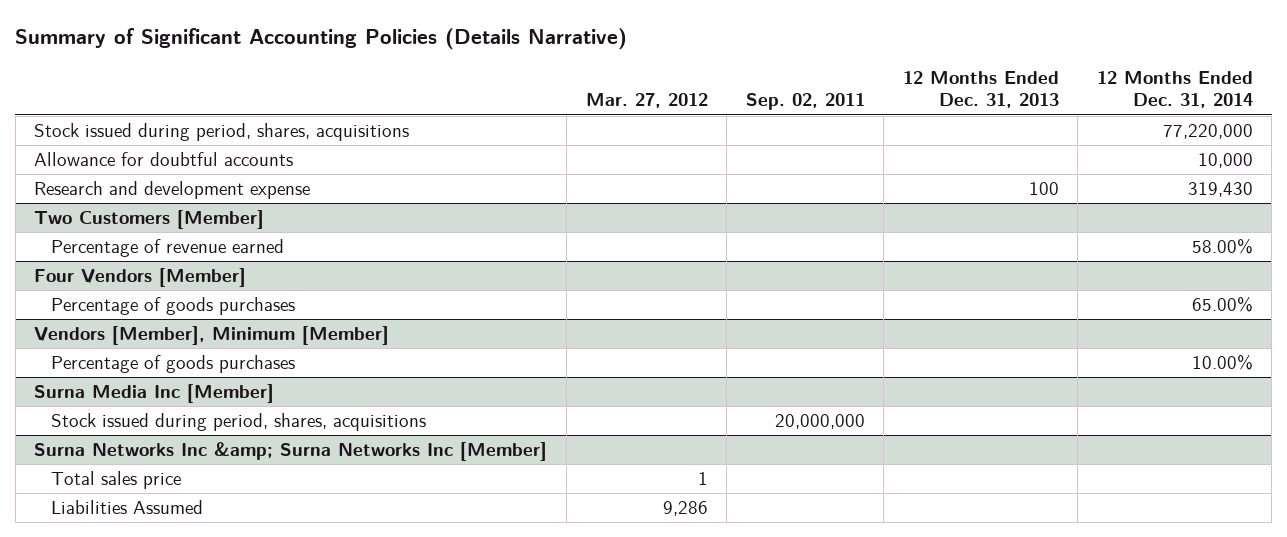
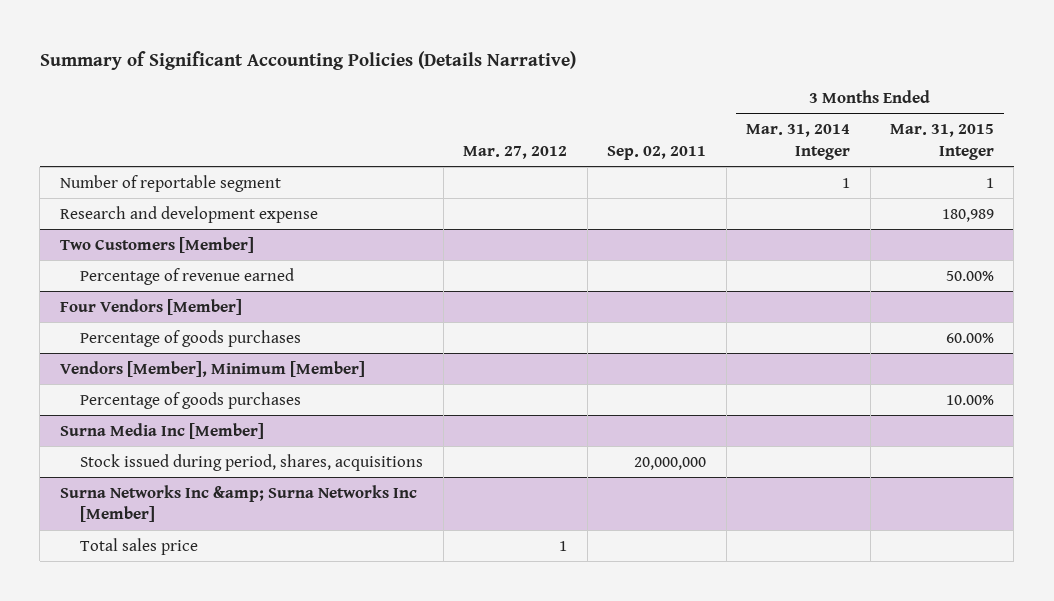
- | Mar. 27, 2012 | Sep. 02, 2011 | 12 Months Ended Dec. 31, 2013 | 12 Months Ended Dec. 31, 2014
+ | Mar. 27, 2012 | Sep. 02, 2011 | 3 Months Ended Mar. 31, 2014 Integer | 3 Months Ended Mar. 31, 2015 Integer
- Stock issued during period, shares, acquisitions | | | | 77,220,000
- Allowance for doubtful accounts | | | | 10,000
+ Number of reportable segment | | | 1 | 1
@ Surna Networks Inc &amp; Surna Networks Inc [Member]
- Liabilities Assumed | 9,286 | | |

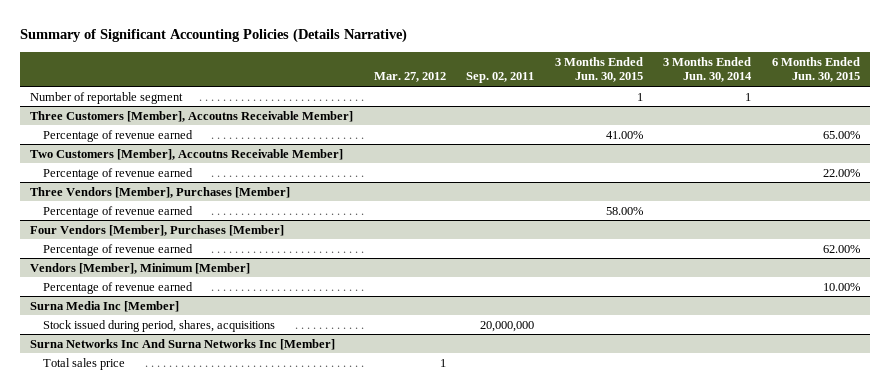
- | Mar. 27, 2012 | Sep. 02, 2011 | 3 Months Ended Mar. 31, 2014 Integer | 3 Months Ended Mar. 31, 2015 Integer
+ | Mar. 27, 2012 | Sep. 02, 2011 | 3 Months Ended Jun. 30, 2015 | 3 Months Ended Jun. 30, 2014 | 6 Months Ended Jun. 30, 2015
- Research and development expense | | | | 180,989
- Two Customers [Member]
+ Three Customers [Member], Accoutns Receivable Member]
+ Percentage of revenue earned | | | 41.00% | | 65.00%
+ Two Customers [Member], Accoutns Receivable Member]
- Four Vendors [Member]
- Percentage of goods purchases | | | | 60.00%
+ Three Vendors [Member], Purchases [Member]
+ Percentage of revenue earned | | | 58.00% | |
+ Four Vendors [Member], Purchases [Member]
+ Percentage of revenue earned | | | | | 62.00%
@ Vendors [Member], Minimum [Member]
- Percentage of goods purchases | | | | 10.00%
+ Percentage of revenue earned | | | | | 10.00%
- Surna Networks Inc &amp; Surna Networks Inc [Member]
+ Surna Networks Inc And Surna Networks Inc [Member]

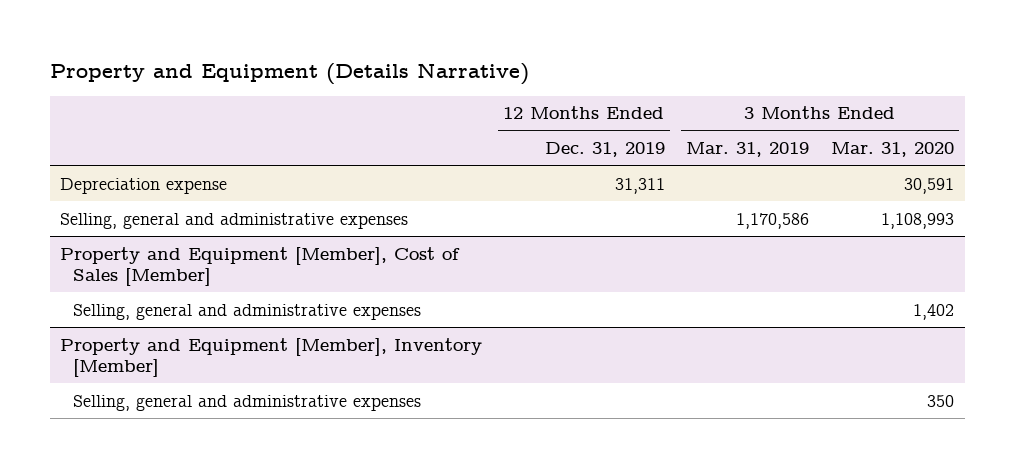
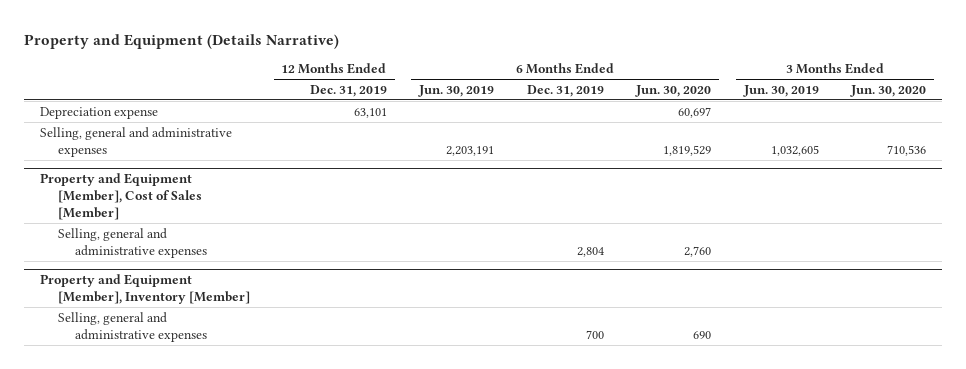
- | 12 Months Ended Dec. 31, 2019 | 3 Months Ended Mar. 31, 2019 | 3 Months Ended Mar. 31, 2020
+ | 12 Months Ended Dec. 31, 2019 | 6 Months Ended Jun. 30, 2019 | 6 Months Ended Dec. 31, 2019 | 6 Months Ended Jun. 30, 2020 | 3 Months Ended Jun. 30, 2019 | 3 Months Ended Jun. 30, 2020
- Depreciation expense | 31,311 | | 30,591
+ Depreciation expense | 63,101 | | | 60,697 | |

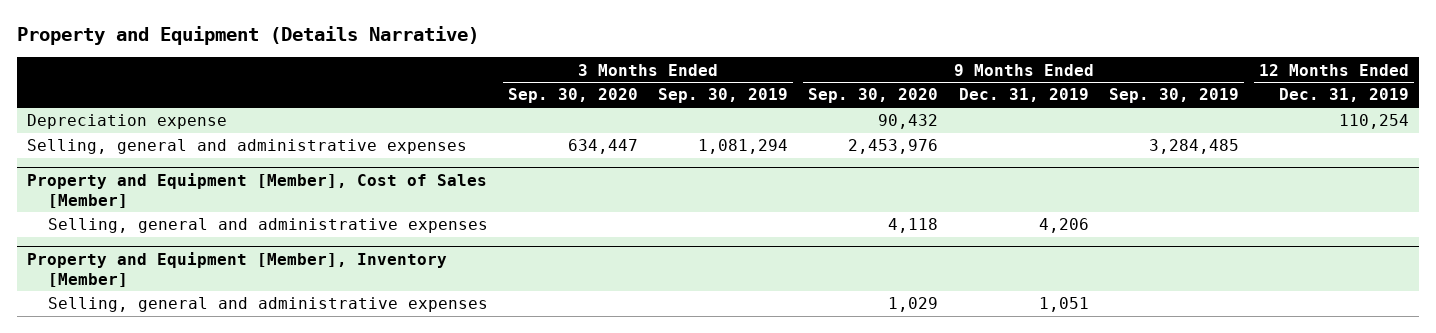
- | 12 Months Ended Dec. 31, 2019 | 6 Months Ended Jun. 30, 2019 | 6 Months Ended Dec. 31, 2019 | 6 Months Ended Jun. 30, 2020 | 3 Months Ended Jun. 30, 2019 | 3 Months Ended Jun. 30, 2020
+ | 3 Months Ended Sep. 30, 2020 | 3 Months Ended Sep. 30, 2019 | 9 Months Ended Sep. 30, 2020 | 9 Months Ended Dec. 31, 2019 | 9 Months Ended Sep. 30, 2019 | 12 Months Ended Dec. 31, 2019
- Depreciation expense | 63,101 | | | 60,697 | |
+ Depreciation expense | | | 90,432 | | | 110,254

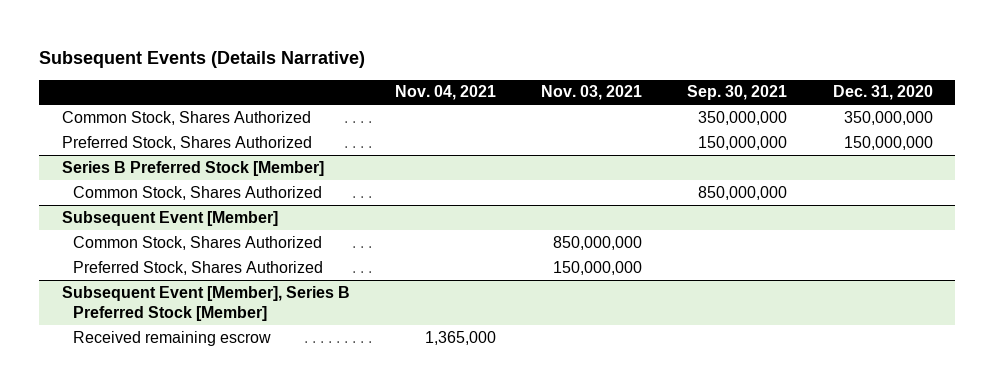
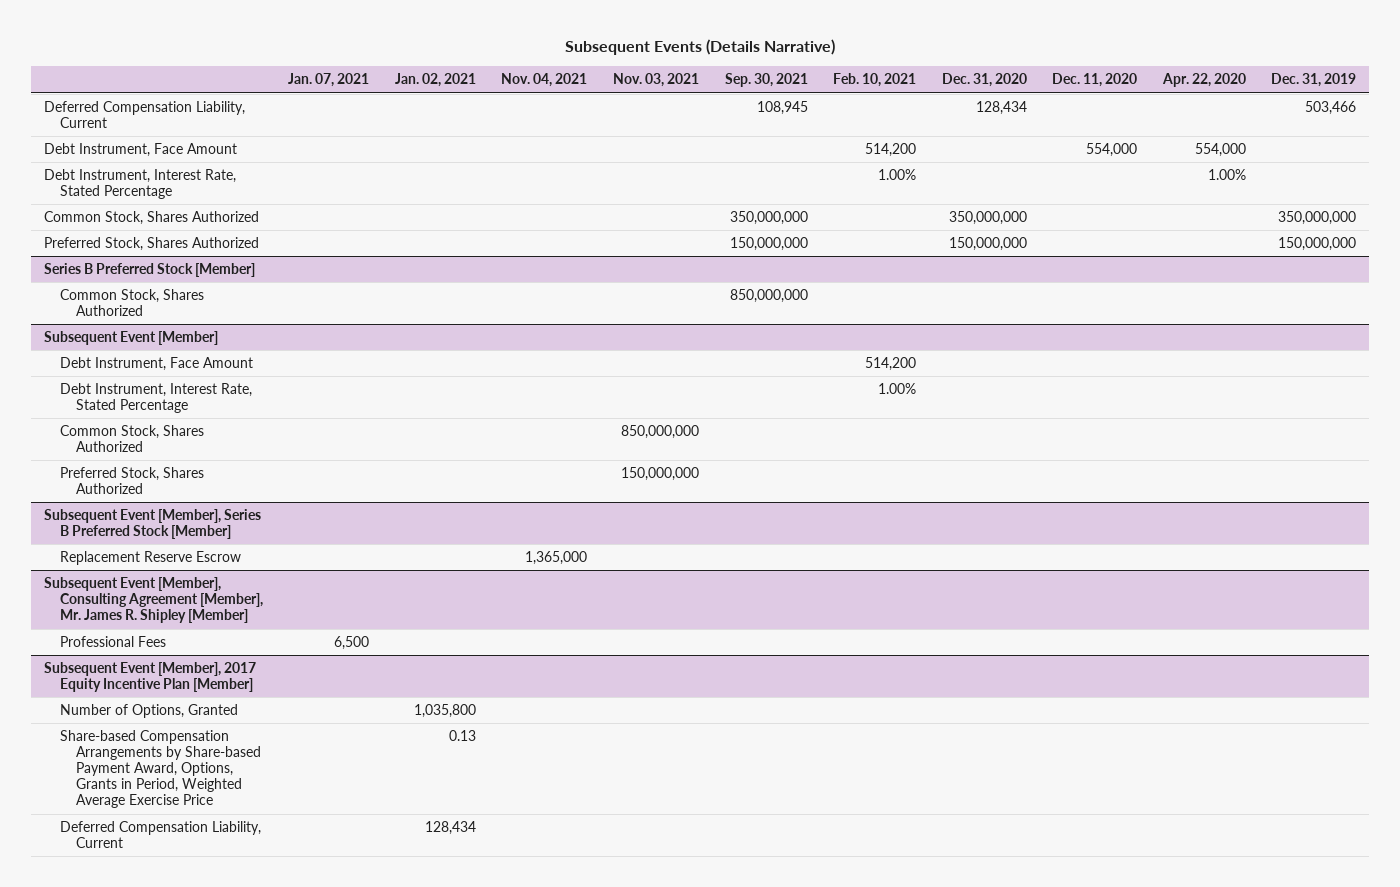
- | Nov. 04, 2021 | Nov. 03, 2021 | Sep. 30, 2021 | Dec. 31, 2020
+ | Jan. 07, 2021 | Jan. 02, 2021 | Nov. 04, 2021 | Nov. 03, 2021 | Sep. 30, 2021 | Feb. 10, 2021 | Dec. 31, 2020 | Dec. 11, 2020 | Apr. 22, 2020 | Dec. 31, 2019
+ Deferred Compensation Liability, Current | | | | | 108,945 | | 128,434 | | | 503,466
+ Debt Instrument, Face Amount | | | | | | 514,200 | | 554,000 | 554,000 |
+ Debt Instrument, Interest Rate, Stated Percentage | | | | | | 1.00% | | | 1.00% |
@ Subsequent Event [Member]
+ Debt Instrument, Face Amount | | | | | | 514,200 | | | |
+ Debt Instrument, Interest Rate, Stated Percentage | | | | | | 1.00% | | | |
@ Subsequent Event [Member], Series B Preferred Stock [Member]
- Received remaining escrow | 1,365,000 | | |
+ Replacement Reserve Escrow | | | 1,365,000 | | | | | | |
+ Subsequent Event [Member], Consulting Agreement [Member], Mr. James R. Shipley [Member]
+ Professional Fees | 6,500 | | | | | | | | |
+ Subsequent Event [Member], 2017 Equity Incentive Plan [Member]
+ Number of Options, Granted | | 1,035,800 | | | | | | | |
+ Share-based Compensation Arrangements by Share-based Payment Award, Options, Grants in Period, Weighted Average Exercise Price | | 0.13 | | | | | | | |
+ Deferred Compensation Liability, Current | | 128,434 | | | | | | | |

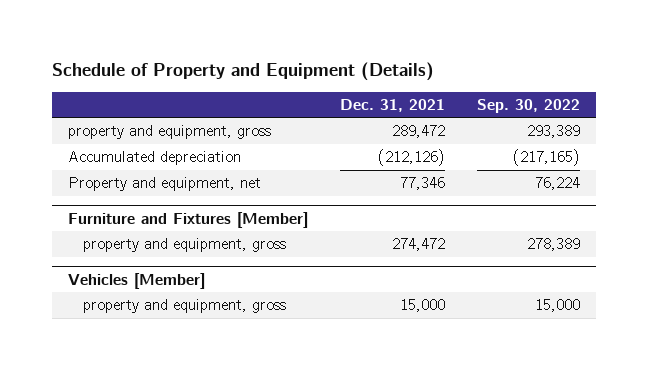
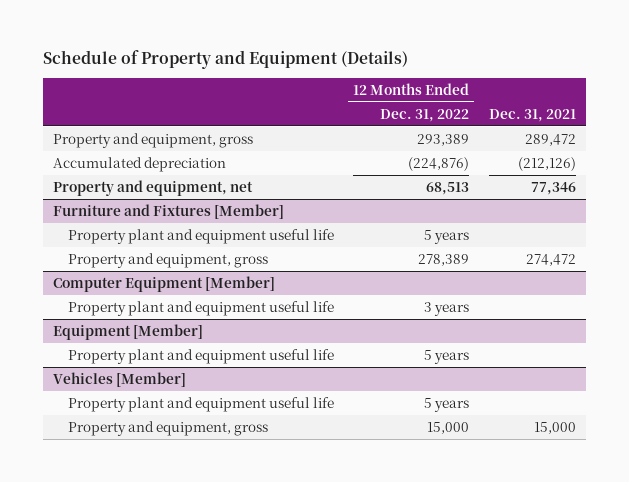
- | Dec. 31, 2021 | Sep. 30, 2022
+ | 12 Months Ended Dec. 31, 2022 | Dec. 31, 2021
- property and equipment, gross | 289,472 | 293,389
+ Property and equipment, gross | 293,389 | 289,472
@ Furniture and Fixtures [Member]
- property and equipment, gross | 274,472 | 278,389
+ Property plant and equipment useful life | 5 years |
+ Property and equipment, gross | 278,389 | 274,472
+ Computer Equipment [Member]
+ Property plant and equipment useful life | 3 years |
+ Equipment [Member]
+ Property plant and equipment useful life | 5 years |
@ Vehicles [Member]
- property and equipment, gross | 15,000 | 15,000
+ Property plant and equipment useful life | 5 years |
+ Property and equipment, gross | 15,000 | 15,000

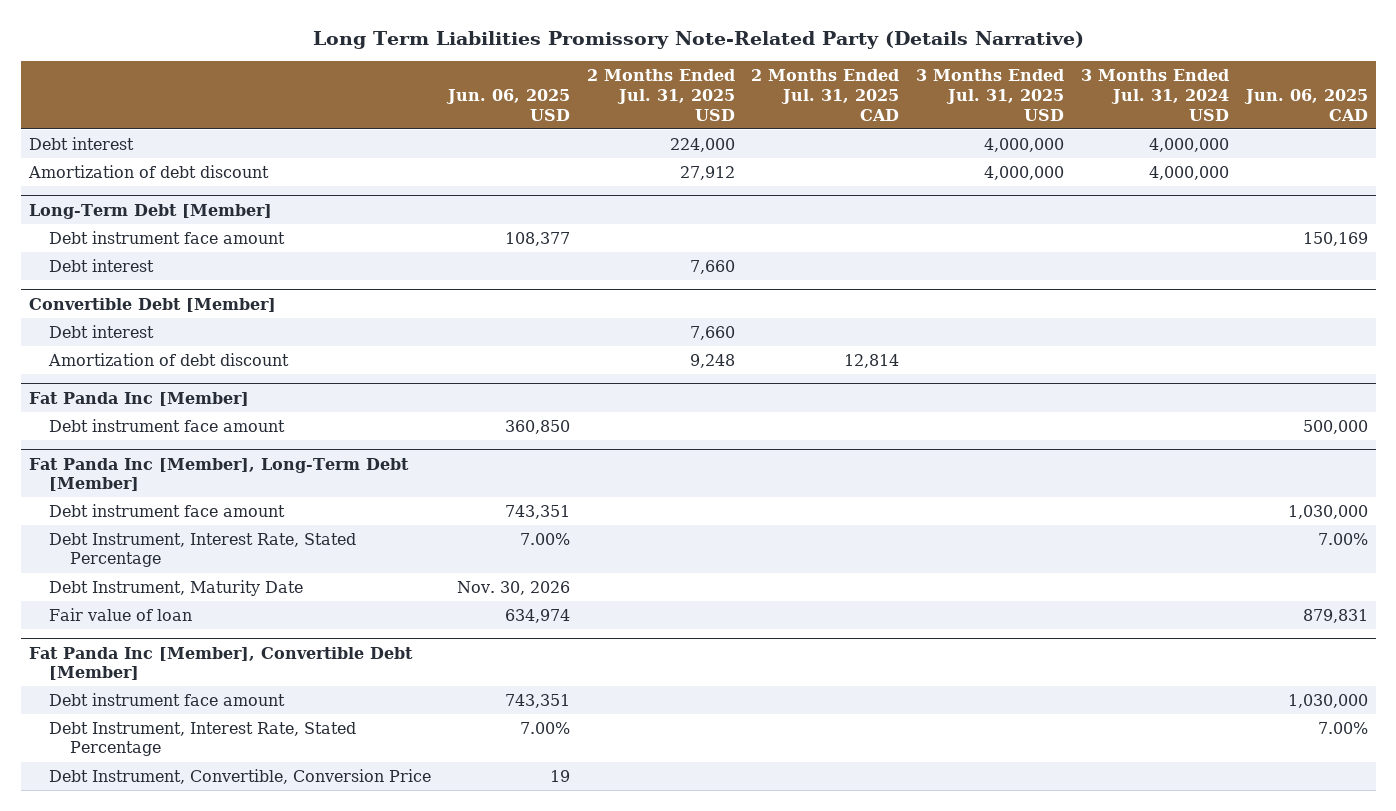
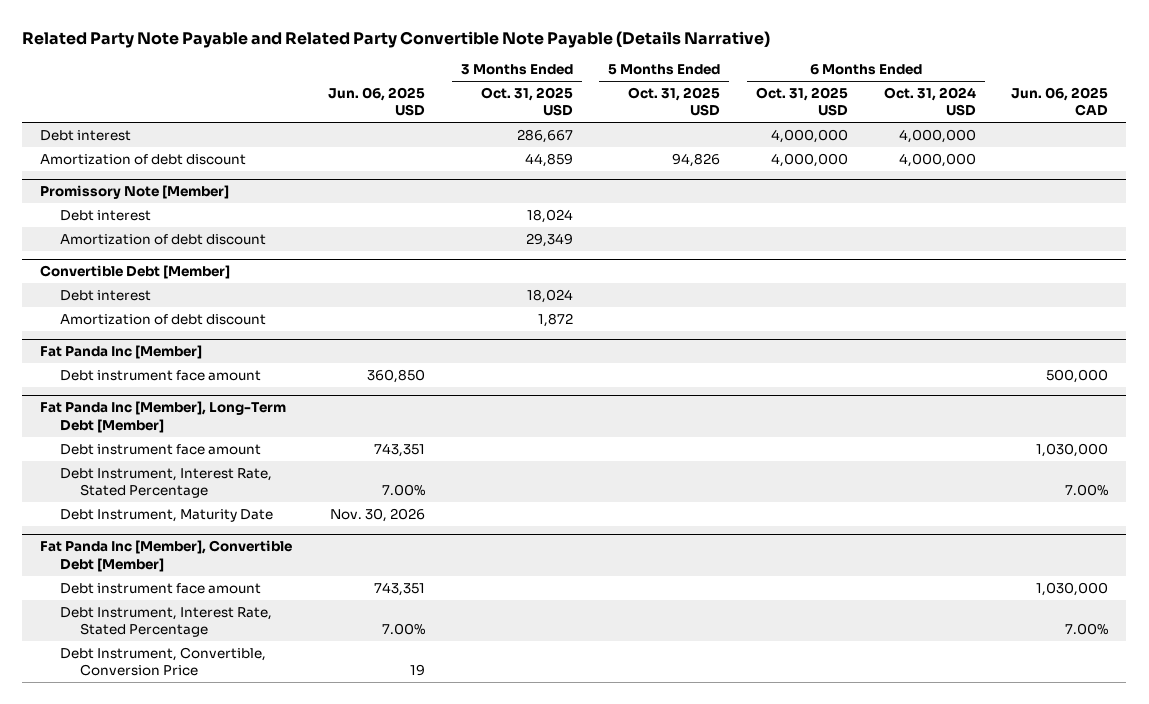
- Long Term Liabilities Promissory Note-Related Party (Details Narrative)
+ Related Party Note Payable and Related Party Convertible Note Payable (Details Narrative)
- | Jun. 06, 2025 USD | 2 Months Ended Jul. 31, 2025 USD | 2 Months Ended Jul. 31, 2025 CAD | 3 Months Ended Jul. 31, 2025 USD | 3 Months Ended Jul. 31, 2024 USD | Jun. 06, 2025 CAD
+ | Jun. 06, 2025 USD | 3 Months Ended Oct. 31, 2025 USD | 5 Months Ended Oct. 31, 2025 USD | 6 Months Ended Oct. 31, 2025 USD | 6 Months Ended Oct. 31, 2024 USD | Jun. 06, 2025 CAD
- Long-Term Debt [Member]
- Debt instrument face amount | 108,377 | | | | | 150,169
- Debt interest | | 7,660 | | | |
+ Promissory Note [Member]
+ Debt interest | | 18,024 | | | |
+ Amortization of debt discount | | 29,349 | | | |
@ Fat Panda Inc [Member], Long-Term Debt [Member]
- Fair value of loan | 634,974 | | | | | 879,831

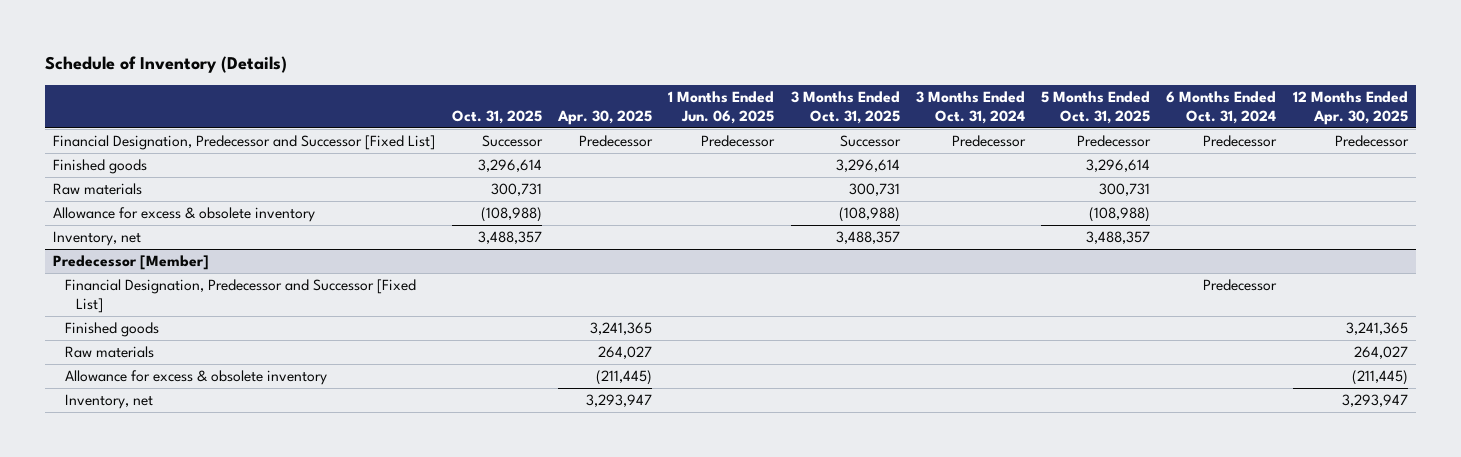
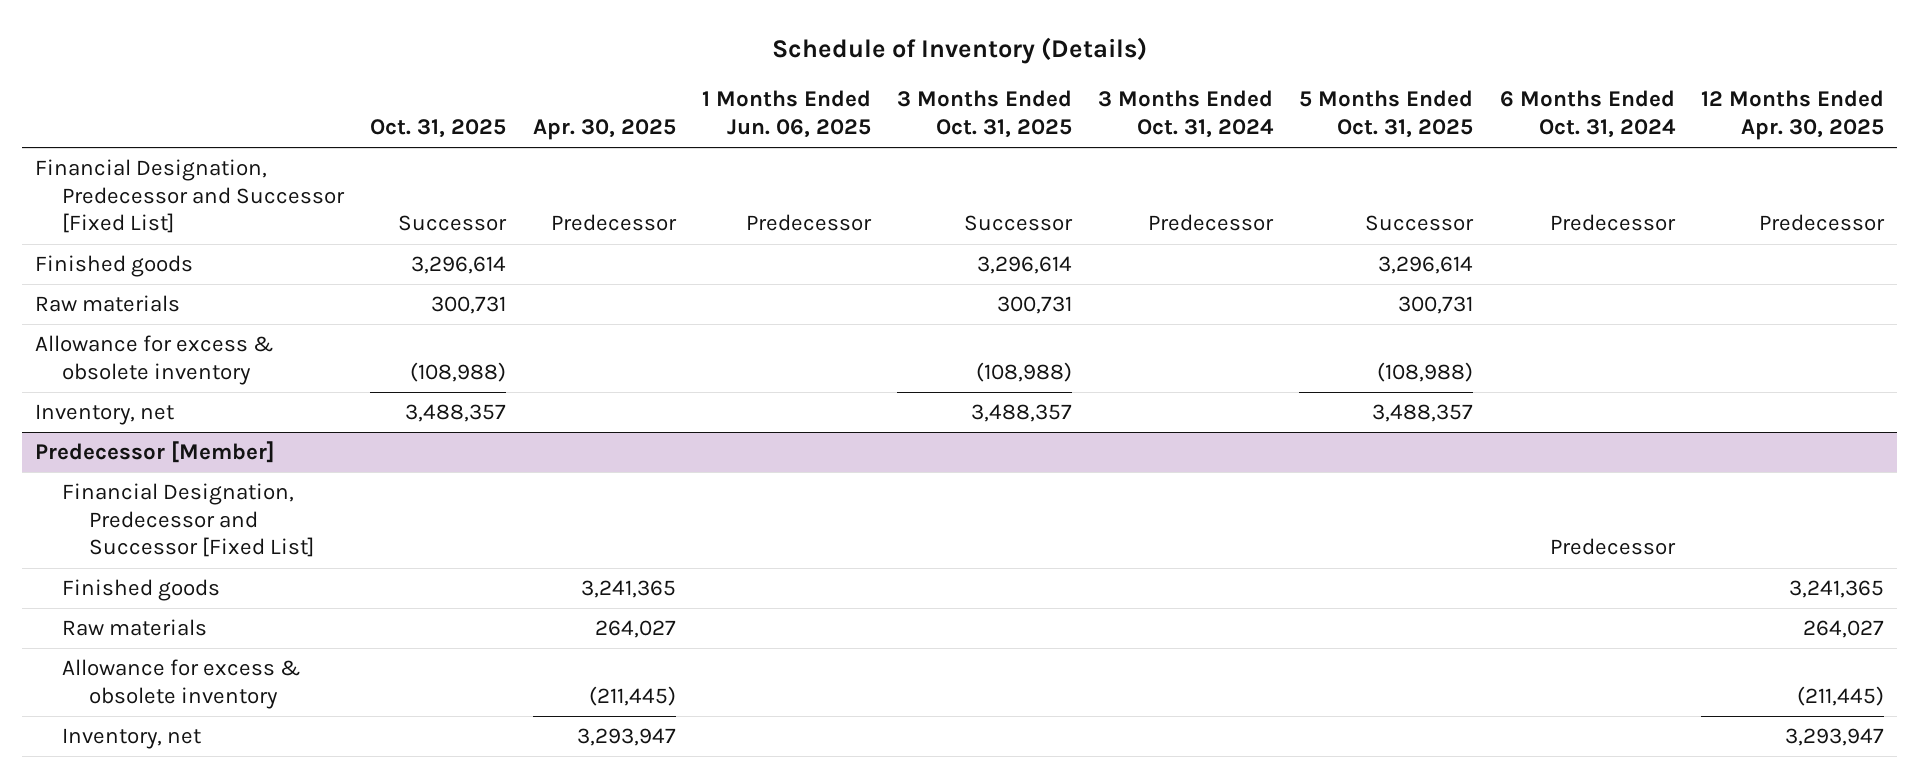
- Financial Designation, Predecessor and Successor [Fixed List] | Successor | Predecessor | Predecessor | Successor | Predecessor | Predecessor | Predecessor | Predecessor
+ Financial Designation, Predecessor and Successor [Fixed List] | Successor | Predecessor | Predecessor | Successor | Predecessor | Successor | Predecessor | Predecessor

